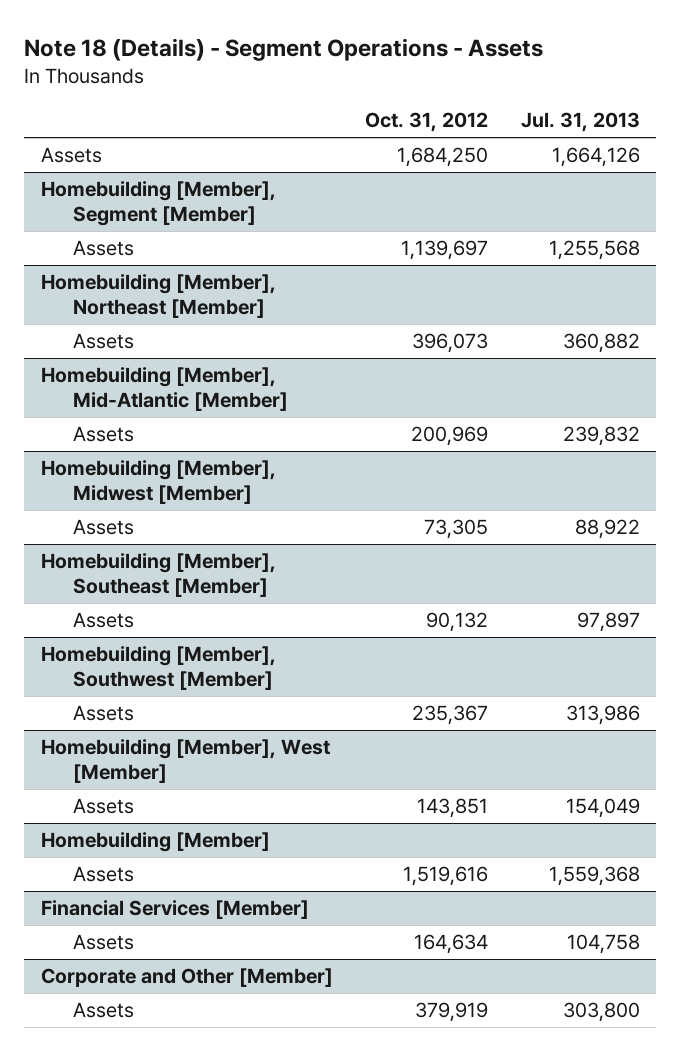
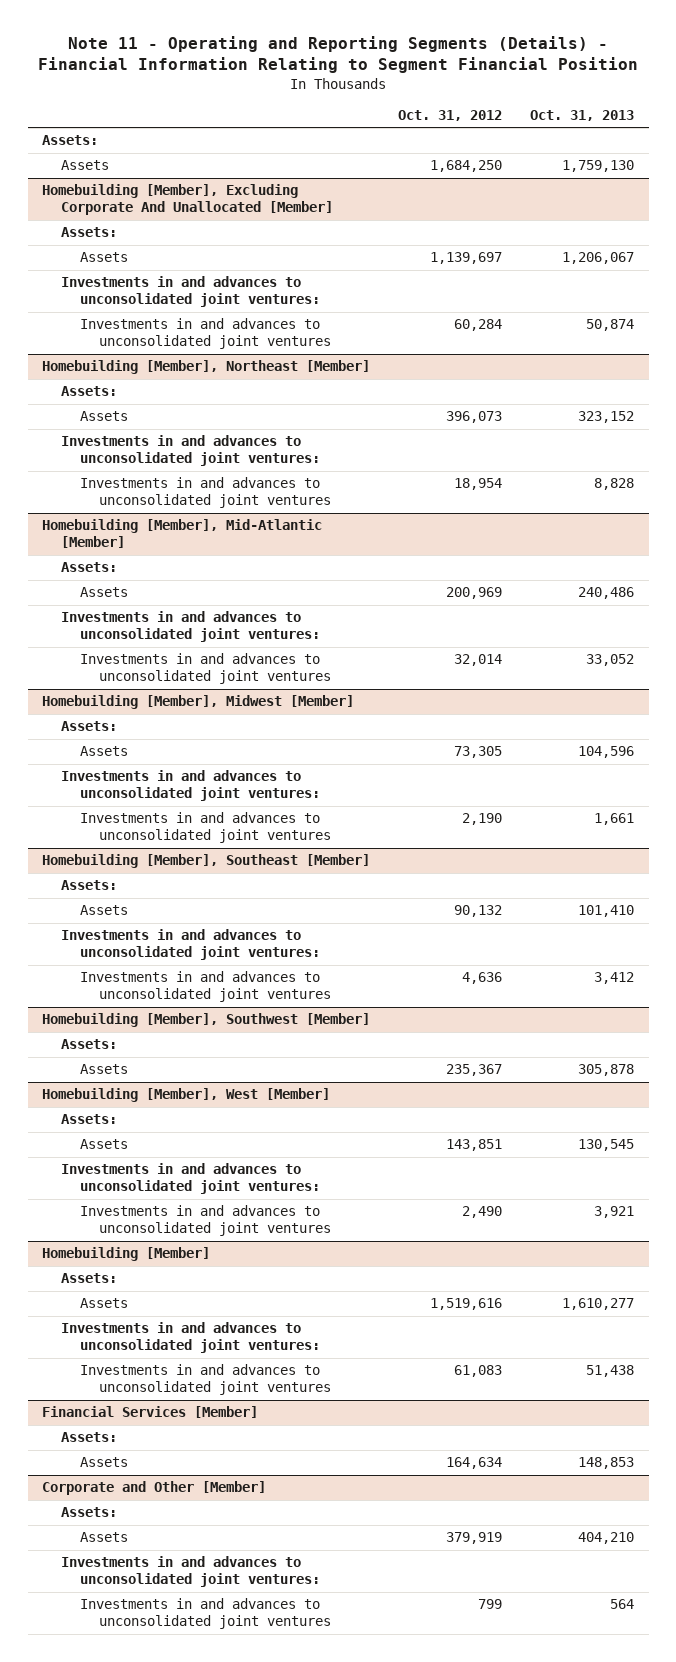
- Note 18 (Details) - Segment Operations - Assets
+ Note 11 - Operating and Reporting Segments (Details) - Financial Information Relating to Segment Financial Position
- | Oct. 31, 2012 | Jul. 31, 2013
+ | Oct. 31, 2012 | Oct. 31, 2013
+ Assets:
- Homebuilding [Member], Segment [Member]
+ Homebuilding [Member], Excluding Corporate And Unallocated [Member]
+ Assets:
+ Investments in and advances to unconsolidated joint ventures:
+ Investments in and advances to unconsolidated joint ventures | 60,284 | 50,874
@ Homebuilding [Member], Northeast [Member]
+ Assets:
+ Investments in and advances to unconsolidated joint ventures:
+ Investments in and advances to unconsolidated joint ventures | 18,954 | 8,828
@ Homebuilding [Member], Mid-Atlantic [Member]
+ Assets:
+ Investments in and advances to unconsolidated joint ventures:
+ Investments in and advances to unconsolidated joint ventures | 32,014 | 33,052
@ Homebuilding [Member], Midwest [Member]
+ Assets:
+ Investments in and advances to unconsolidated joint ventures:
+ Investments in and advances to unconsolidated joint ventures | 2,190 | 1,661
@ Homebuilding [Member], Southeast [Member]
+ Assets:
+ Investments in and advances to unconsolidated joint ventures:
+ Investments in and advances to unconsolidated joint ventures | 4,636 | 3,412
@ Homebuilding [Member], Southwest [Member]
+ Assets:
@ Homebuilding [Member], West [Member]
+ Assets:
+ Investments in and advances to unconsolidated joint ventures:
+ Investments in and advances to unconsolidated joint ventures | 2,490 | 3,921
@ Homebuilding [Member]
+ Assets:
+ Investments in and advances to unconsolidated joint ventures:
+ Investments in and advances to unconsolidated joint ventures | 61,083 | 51,438
@ Financial Services [Member]
+ Assets:
@ Corporate and Other [Member]
+ Assets:
+ Investments in and advances to unconsolidated joint ventures:
+ Investments in and advances to unconsolidated joint ventures | 799 | 564

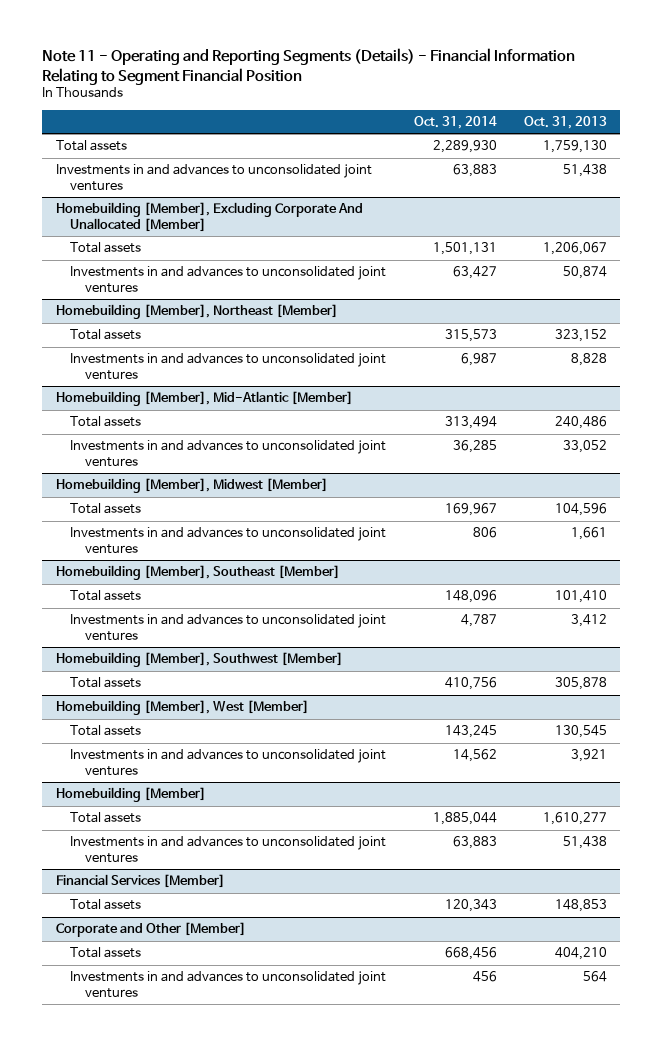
- | Oct. 31, 2012 | Oct. 31, 2013
+ | Oct. 31, 2014 | Oct. 31, 2013
- Assets:
- Assets | 1,684,250 | 1,759,130
+ Total assets | 2,289,930 | 1,759,130
+ Investments in and advances to unconsolidated joint ventures | 63,883 | 51,438
@ Homebuilding [Member], Excluding Corporate And Unallocated [Member]
- Assets:
- Assets | 1,139,697 | 1,206,067
- Investments in and advances to unconsolidated joint ventures:
+ Total assets | 1,501,131 | 1,206,067
@ Homebuilding [Member], Northeast [Member]
- Assets:
- Assets | 396,073 | 323,152
- Investments in and advances to unconsolidated joint ventures:
+ Total assets | 315,573 | 323,152
@ Homebuilding [Member], Mid-Atlantic [Member]
- Assets:
- Assets | 200,969 | 240,486
- Investments in and advances to unconsolidated joint ventures:
+ Total assets | 313,494 | 240,486
@ Homebuilding [Member], Midwest [Member]
- Assets:
- Assets | 73,305 | 104,596
- Investments in and advances to unconsolidated joint ventures:
+ Total assets | 169,967 | 104,596
@ Homebuilding [Member], Southeast [Member]
- Assets:
- Assets | 90,132 | 101,410
- Investments in and advances to unconsolidated joint ventures:
+ Total assets | 148,096 | 101,410
@ Homebuilding [Member], Southwest [Member]
- Assets:
- Assets | 235,367 | 305,878
+ Total assets | 410,756 | 305,878
@ Homebuilding [Member], West [Member]
- Assets:
- Assets | 143,851 | 130,545
- Investments in and advances to unconsolidated joint ventures:
+ Total assets | 143,245 | 130,545
@ Homebuilding [Member]
- Assets:
- Assets | 1,519,616 | 1,610,277
- Investments in and advances to unconsolidated joint ventures:
+ Total assets | 1,885,044 | 1,610,277
@ Financial Services [Member]
- Assets:
- Assets | 164,634 | 148,853
+ Total assets | 120,343 | 148,853
@ Corporate and Other [Member]
- Assets:
- Assets | 379,919 | 404,210
- Investments in and advances to unconsolidated joint ventures:
+ Total assets | 668,456 | 404,210

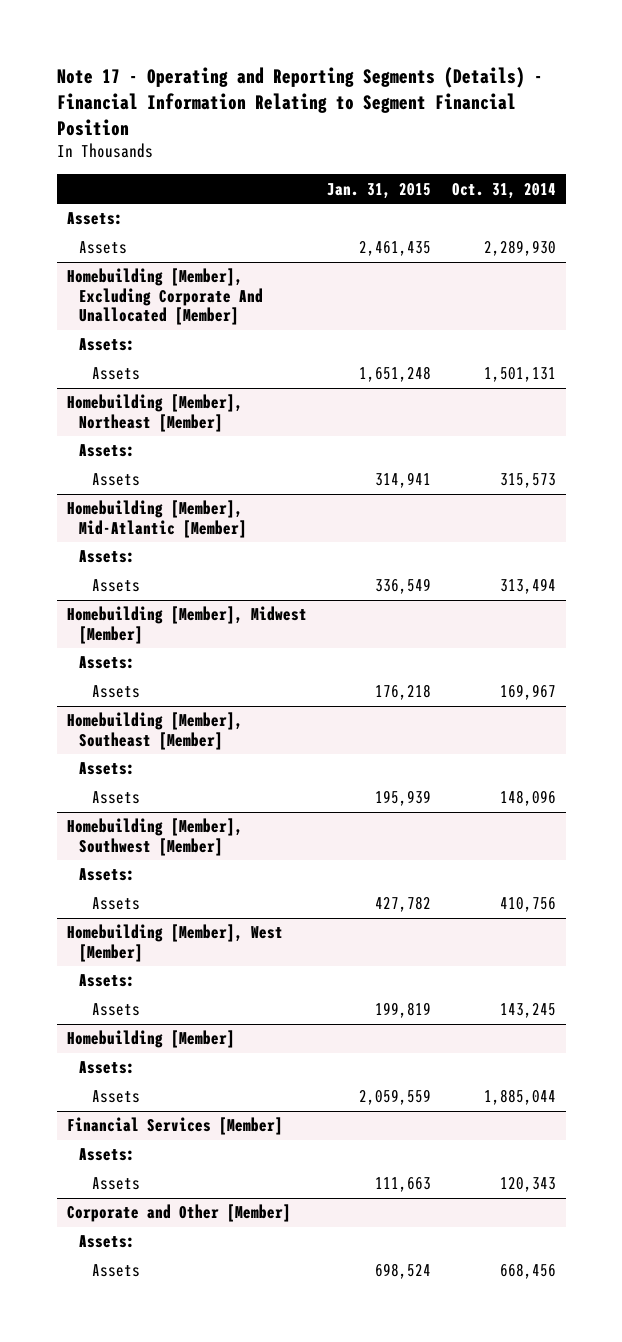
- Note 11 - Operating and Reporting Segments (Details) - Financial Information Relating to Segment Financial Position
+ Note 17 - Operating and Reporting Segments (Details) - Financial Information Relating to Segment Financial Position
- | Oct. 31, 2014 | Oct. 31, 2013
+ | Jan. 31, 2015 | Oct. 31, 2014
- Total assets | 2,289,930 | 1,759,130
- Investments in and advances to unconsolidated joint ventures | 63,883 | 51,438
+ Assets:
+ Assets | 2,461,435 | 2,289,930
@ Homebuilding [Member], Excluding Corporate And Unallocated [Member]
- Total assets | 1,501,131 | 1,206,067
- Investments in and advances to unconsolidated joint ventures | 63,427 | 50,874
+ Assets:
+ Assets | 1,651,248 | 1,501,131
@ Homebuilding [Member], Northeast [Member]
- Total assets | 315,573 | 323,152
- Investments in and advances to unconsolidated joint ventures | 6,987 | 8,828
+ Assets:
+ Assets | 314,941 | 315,573
@ Homebuilding [Member], Mid-Atlantic [Member]
- Total assets | 313,494 | 240,486
- Investments in and advances to unconsolidated joint ventures | 36,285 | 33,052
+ Assets:
+ Assets | 336,549 | 313,494
@ Homebuilding [Member], Midwest [Member]
- Total assets | 169,967 | 104,596
- Investments in and advances to unconsolidated joint ventures | 806 | 1,661
+ Assets:
+ Assets | 176,218 | 169,967
@ Homebuilding [Member], Southeast [Member]
- Total assets | 148,096 | 101,410
- Investments in and advances to unconsolidated joint ventures | 4,787 | 3,412
+ Assets:
+ Assets | 195,939 | 148,096
@ Homebuilding [Member], Southwest [Member]
- Total assets | 410,756 | 305,878
+ Assets:
+ Assets | 427,782 | 410,756
@ Homebuilding [Member], West [Member]
- Total assets | 143,245 | 130,545
- Investments in and advances to unconsolidated joint ventures | 14,562 | 3,921
+ Assets:
+ Assets | 199,819 | 143,245
@ Homebuilding [Member]
- Total assets | 1,885,044 | 1,610,277
- Investments in and advances to unconsolidated joint ventures | 63,883 | 51,438
+ Assets:
+ Assets | 2,059,559 | 1,885,044
@ Financial Services [Member]
- Total assets | 120,343 | 148,853
+ Assets:
+ Assets | 111,663 | 120,343
@ Corporate and Other [Member]
- Total assets | 668,456 | 404,210
- Investments in and advances to unconsolidated joint ventures | 456 | 564
+ Assets:
+ Assets | 698,524 | 668,456

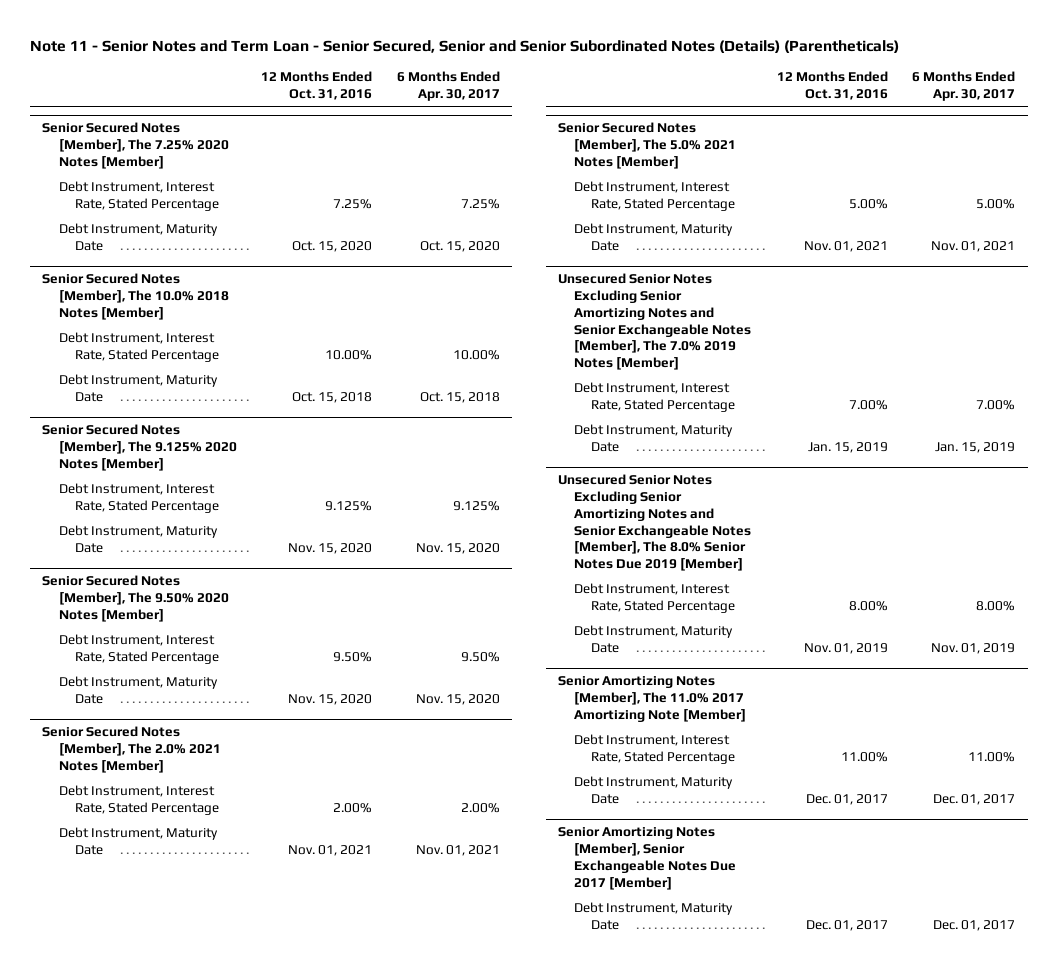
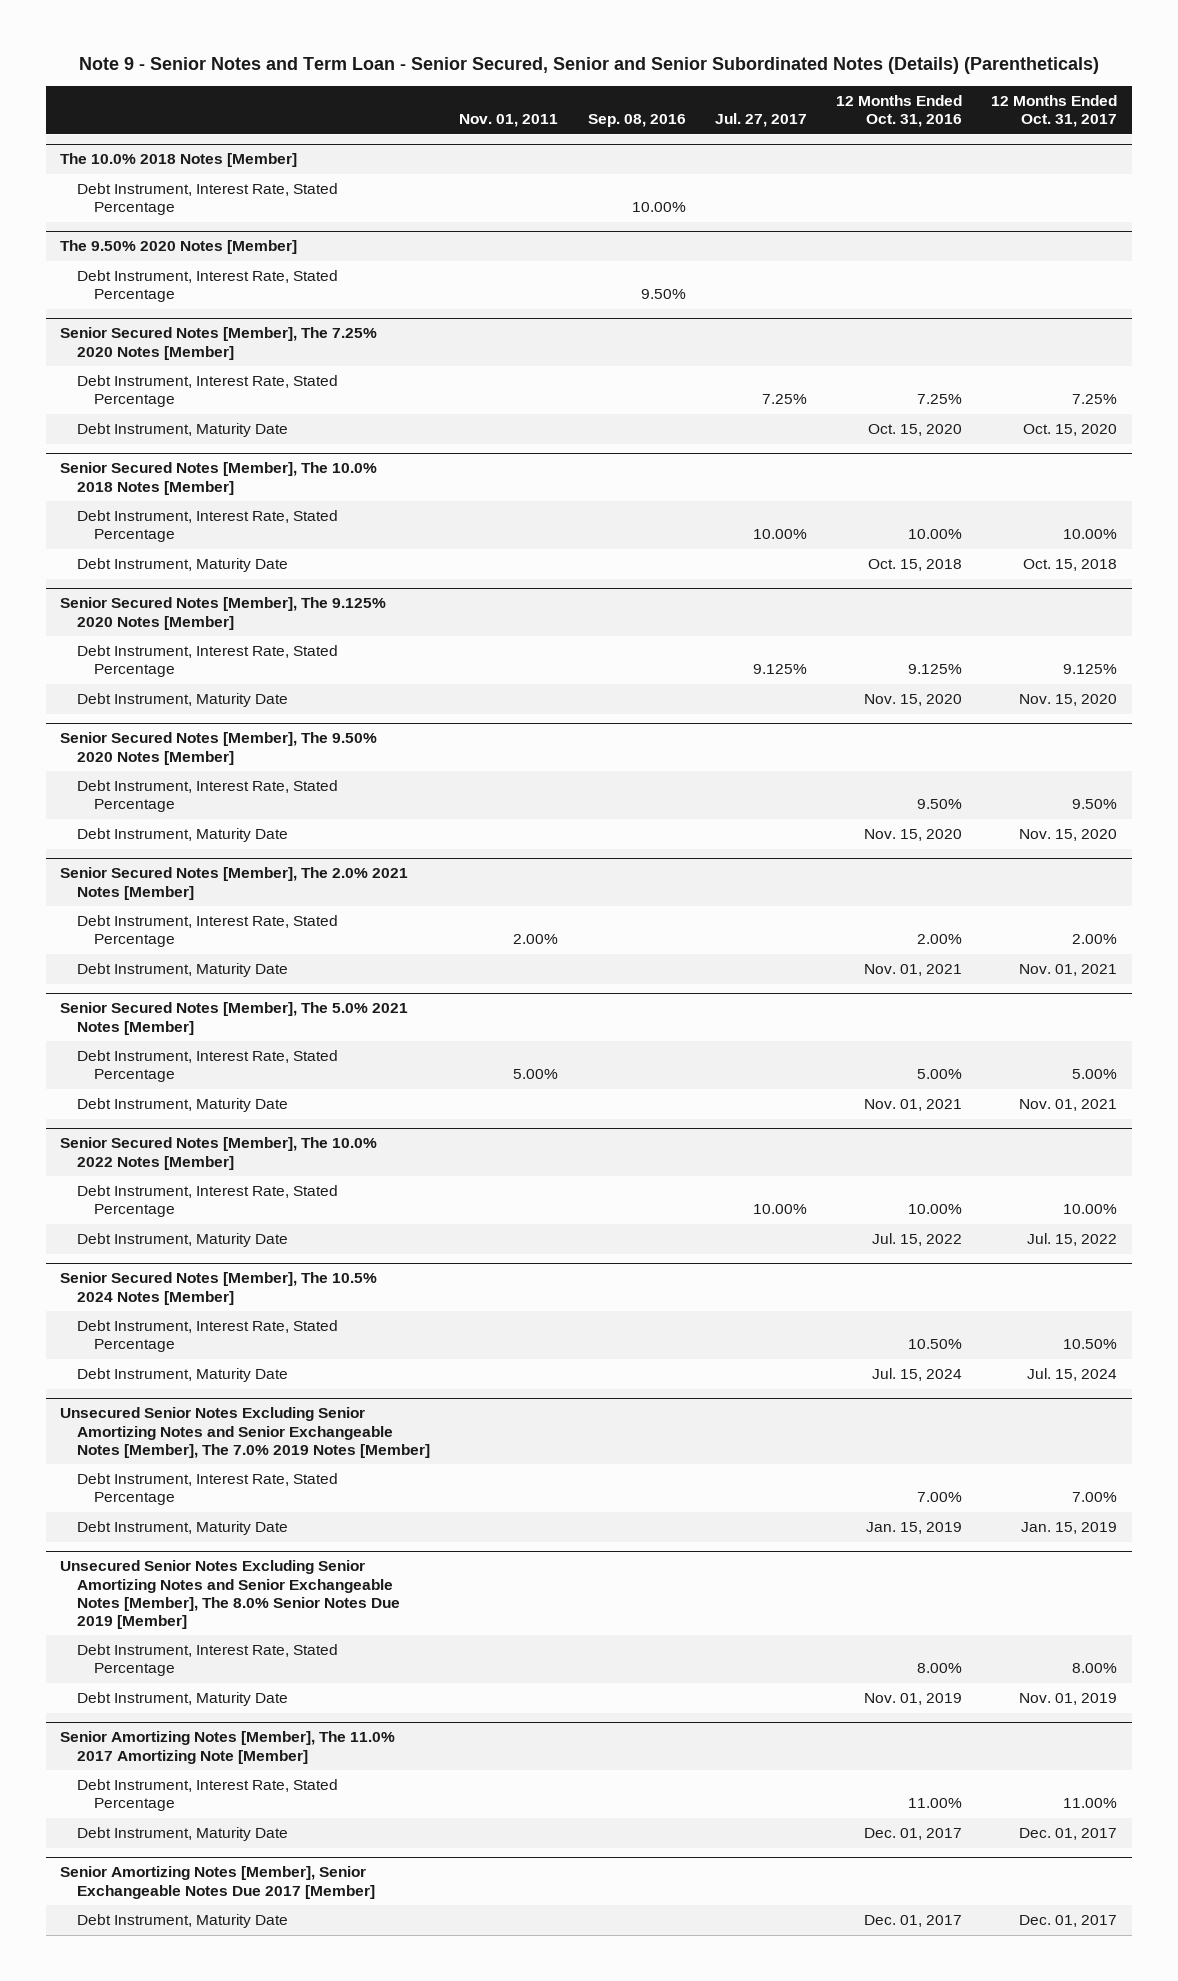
- Note 11 - Senior Notes and Term Loan - Senior Secured, Senior and Senior Subordinated Notes (Details) (Parentheticals)
+ Note 9 - Senior Notes and Term Loan - Senior Secured, Senior and Senior Subordinated Notes (Details) (Parentheticals)
- | 12 Months Ended Oct. 31, 2016 | 6 Months Ended Apr. 30, 2017
+ | Nov. 01, 2011 | Sep. 08, 2016 | Jul. 27, 2017 | 12 Months Ended Oct. 31, 2016 | 12 Months Ended Oct. 31, 2017
+ The 10.0% 2018 Notes [Member]
+ Debt Instrument, Interest Rate, Stated Percentage | | 10.00% | | |
+ The 9.50% 2020 Notes [Member]
+ Debt Instrument, Interest Rate, Stated Percentage | | 9.50% | | |
+ Senior Secured Notes [Member], The 10.0% 2022 Notes [Member]
+ Debt Instrument, Interest Rate, Stated Percentage | | | 10.00% | 10.00% | 10.00%
+ Debt Instrument, Maturity Date | | | | Jul. 15, 2022 | Jul. 15, 2022
+ Senior Secured Notes [Member], The 10.5% 2024 Notes [Member]
+ Debt Instrument, Interest Rate, Stated Percentage | | | | 10.50% | 10.50%
+ Debt Instrument, Maturity Date | | | | Jul. 15, 2024 | Jul. 15, 2024

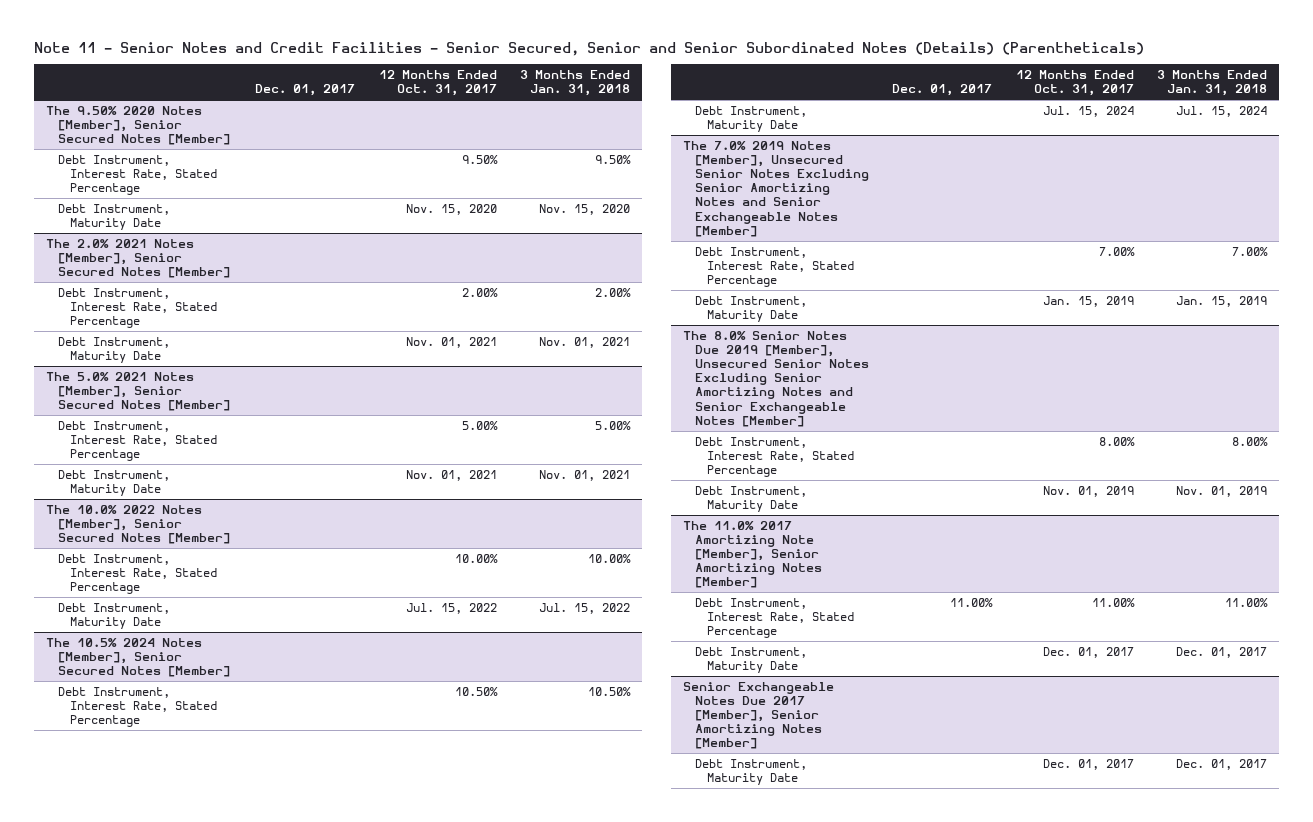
- Note 9 - Senior Notes and Term Loan - Senior Secured, Senior and Senior Subordinated Notes (Details) (Parentheticals)
+ Note 11 - Senior Notes and Credit Facilities - Senior Secured, Senior and Senior Subordinated Notes (Details) (Parentheticals)
- | Nov. 01, 2011 | Sep. 08, 2016 | Jul. 27, 2017 | 12 Months Ended Oct. 31, 2016 | 12 Months Ended Oct. 31, 2017
+ | Dec. 01, 2017 | 12 Months Ended Oct. 31, 2017 | 3 Months Ended Jan. 31, 2018
- The 10.0% 2018 Notes [Member]
- Debt Instrument, Interest Rate, Stated Percentage | | 10.00% | | |
- The 9.50% 2020 Notes [Member]
- Debt Instrument, Interest Rate, Stated Percentage | | 9.50% | | |
- Senior Secured Notes [Member], The 7.25% 2020 Notes [Member]
- Debt Instrument, Interest Rate, Stated Percentage | | | 7.25% | 7.25% | 7.25%
- Debt Instrument, Maturity Date | | | | Oct. 15, 2020 | Oct. 15, 2020
- Senior Secured Notes [Member], The 10.0% 2018 Notes [Member]
- Debt Instrument, Interest Rate, Stated Percentage | | | 10.00% | 10.00% | 10.00%
- Debt Instrument, Maturity Date | | | | Oct. 15, 2018 | Oct. 15, 2018
- Senior Secured Notes [Member], The 9.125% 2020 Notes [Member]
- Debt Instrument, Interest Rate, Stated Percentage | | | 9.125% | 9.125% | 9.125%
- Debt Instrument, Maturity Date | | | | Nov. 15, 2020 | Nov. 15, 2020
- Senior Secured Notes [Member], The 9.50% 2020 Notes [Member]
+ The 9.50% 2020 Notes [Member], Senior Secured Notes [Member]
- Senior Secured Notes [Member], The 2.0% 2021 Notes [Member]
+ The 2.0% 2021 Notes [Member], Senior Secured Notes [Member]
- Senior Secured Notes [Member], The 5.0% 2021 Notes [Member]
+ The 5.0% 2021 Notes [Member], Senior Secured Notes [Member]
- Senior Secured Notes [Member], The 10.0% 2022 Notes [Member]
+ The 10.0% 2022 Notes [Member], Senior Secured Notes [Member]
- Senior Secured Notes [Member], The 10.5% 2024 Notes [Member]
+ The 10.5% 2024 Notes [Member], Senior Secured Notes [Member]
- Unsecured Senior Notes Excluding Senior Amortizing Notes and Senior Exchangeable Notes [Member], The 7.0% 2019 Notes [Member]
+ The 7.0% 2019 Notes [Member], Unsecured Senior Notes Excluding Senior Amortizing Notes and Senior Exchangeable Notes [Member]
- Unsecured Senior Notes Excluding Senior Amortizing Notes and Senior Exchangeable Notes [Member], The 8.0% Senior Notes Due 2019 [Member]
+ The 8.0% Senior Notes Due 2019 [Member], Unsecured Senior Notes Excluding Senior Amortizing Notes and Senior Exchangeable Notes [Member]
- Senior Amortizing Notes [Member], The 11.0% 2017 Amortizing Note [Member]
+ The 11.0% 2017 Amortizing Note [Member], Senior Amortizing Notes [Member]
- Senior Amortizing Notes [Member], Senior Exchangeable Notes Due 2017 [Member]
+ Senior Exchangeable Notes Due 2017 [Member], Senior Amortizing Notes [Member]

